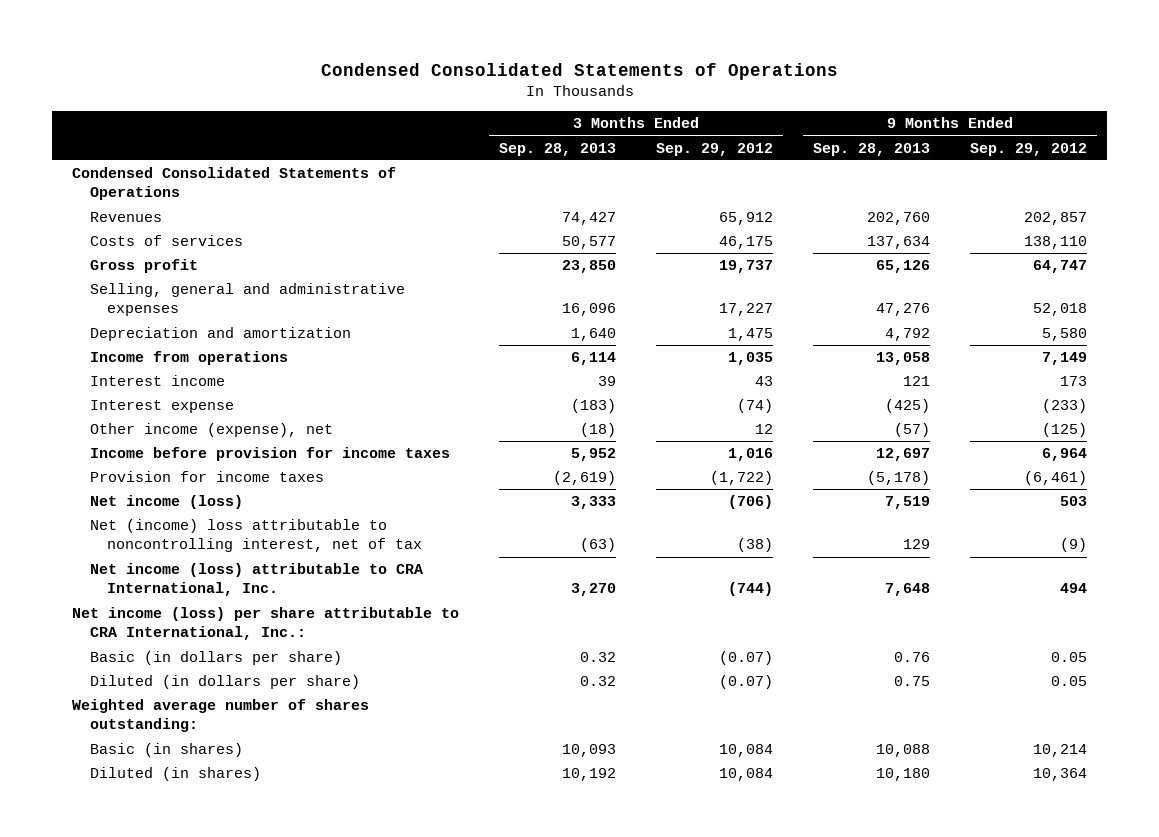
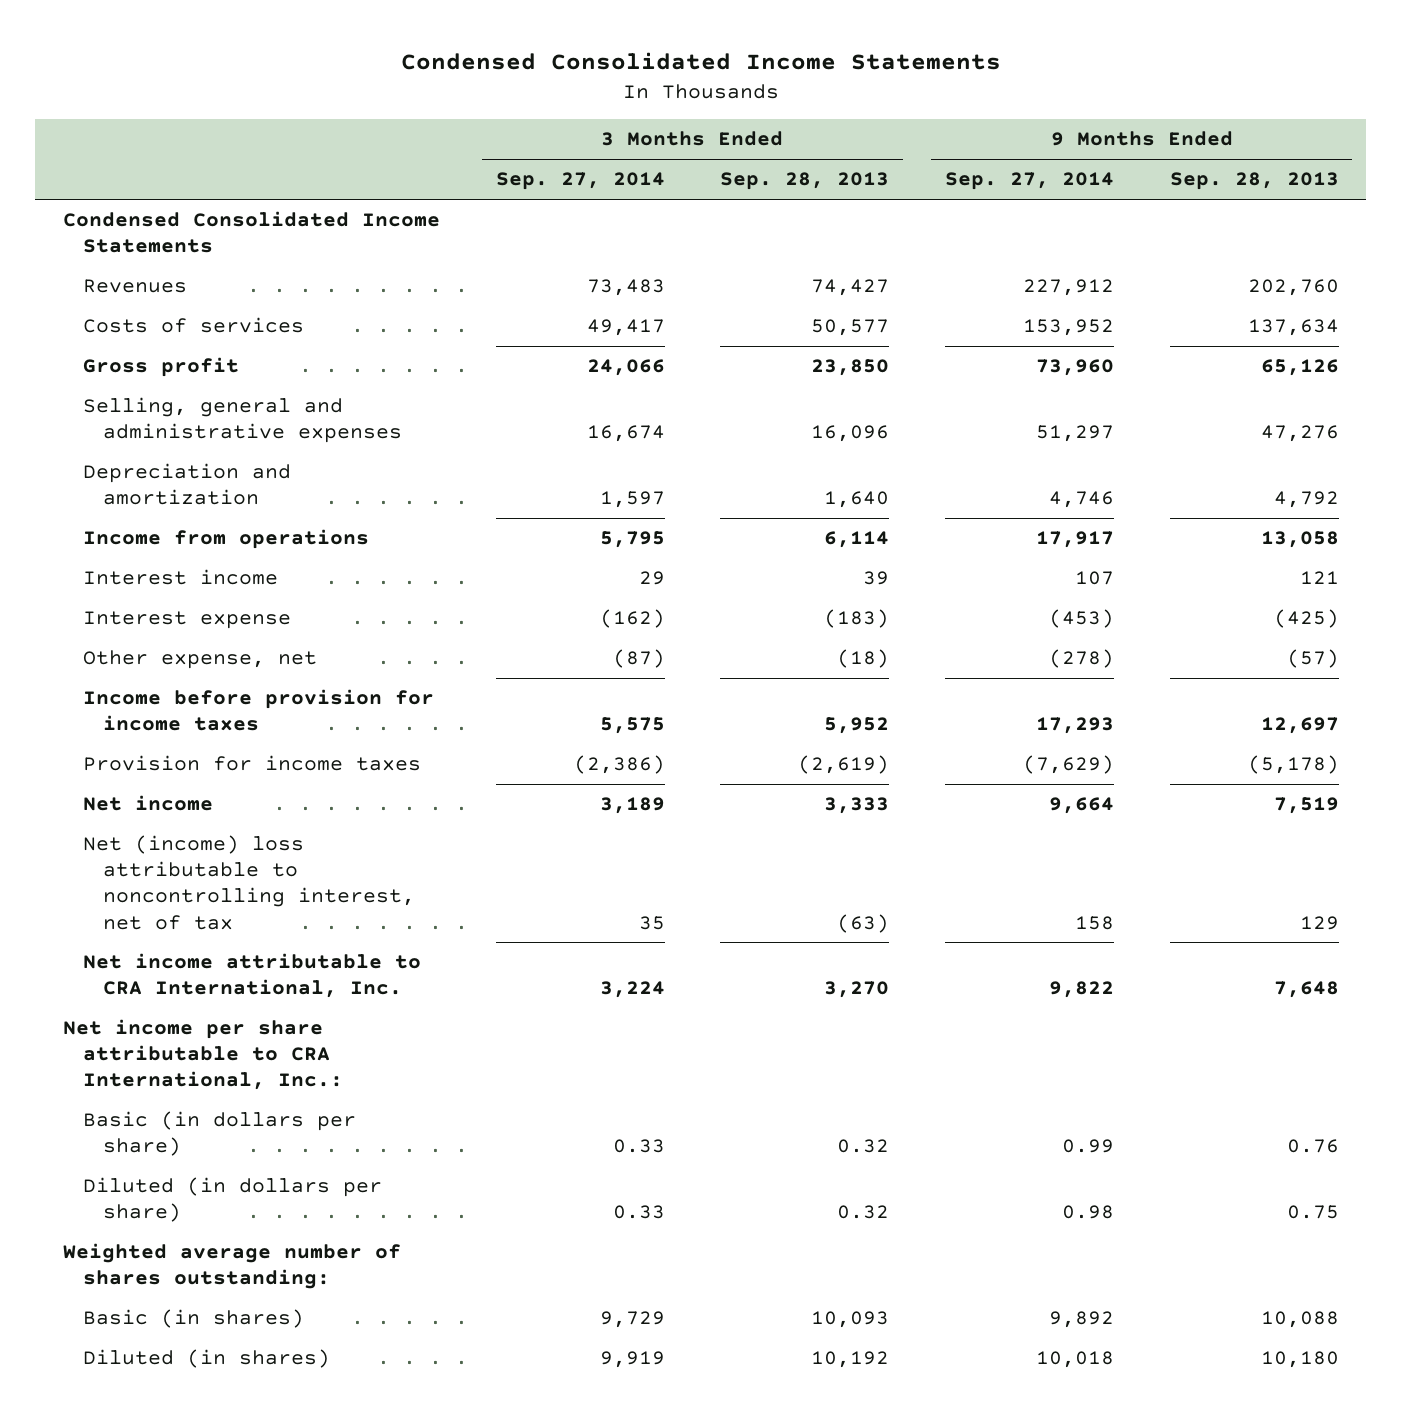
- Condensed Consolidated Statements of Operations
+ Condensed Consolidated Income Statements
- | 3 Months Ended Sep. 28, 2013 | 3 Months Ended Sep. 29, 2012 | 9 Months Ended Sep. 28, 2013 | 9 Months Ended Sep. 29, 2012
+ | 3 Months Ended Sep. 27, 2014 | 3 Months Ended Sep. 28, 2013 | 9 Months Ended Sep. 27, 2014 | 9 Months Ended Sep. 28, 2013
- Condensed Consolidated Statements of Operations
+ Condensed Consolidated Income Statements
- Other income (expense), net | (18) | 12 | (57) | (125)
+ Other expense, net | (87) | (18) | (278) | (57)
- Net income (loss) | 3,333 | (706) | 7,519 | 503
+ Net income | 3,189 | 3,333 | 9,664 | 7,519
- Net income (loss) attributable to CRA International, Inc. | 3,270 | (744) | 7,648 | 494
- Net income (loss) per share attributable to CRA International, Inc.:
+ Net income attributable to CRA International, Inc. | 3,224 | 3,270 | 9,822 | 7,648
+ Net income per share attributable to CRA International, Inc.:

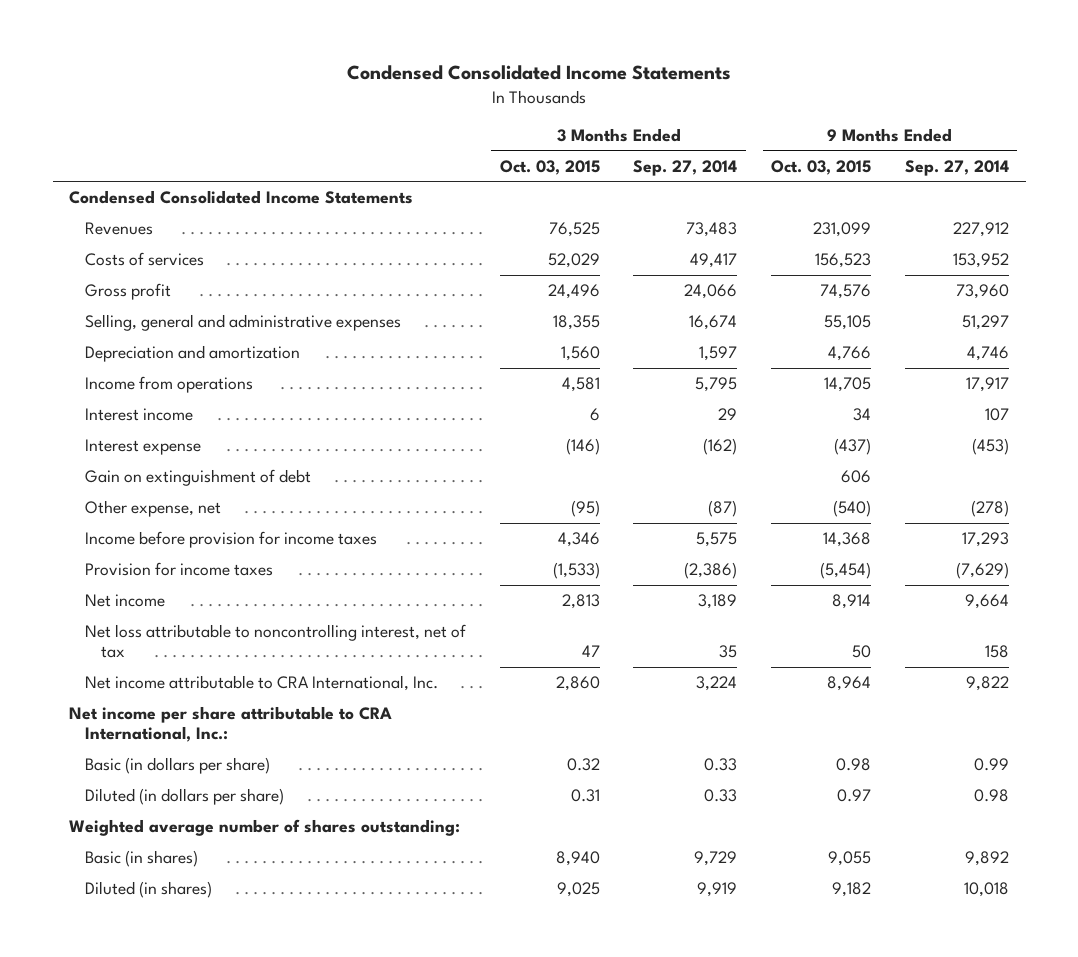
- | 3 Months Ended Sep. 27, 2014 | 3 Months Ended Sep. 28, 2013 | 9 Months Ended Sep. 27, 2014 | 9 Months Ended Sep. 28, 2013
+ | 3 Months Ended Oct. 03, 2015 | 3 Months Ended Sep. 27, 2014 | 9 Months Ended Oct. 03, 2015 | 9 Months Ended Sep. 27, 2014
+ Gain on extinguishment of debt | | | 606 |
- Net (income) loss attributable to noncontrolling interest, net of tax | 35 | (63) | 158 | 129
+ Net loss attributable to noncontrolling interest, net of tax | 47 | 35 | 50 | 158

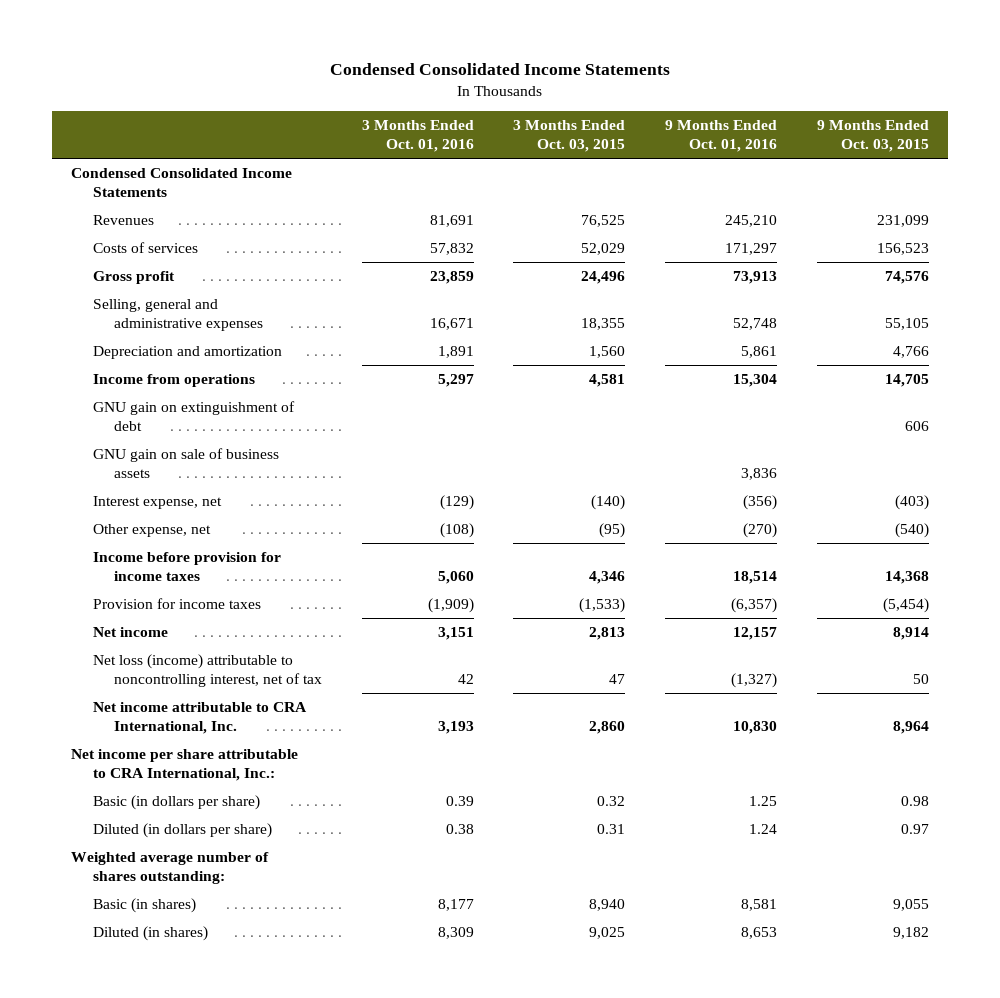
- | 3 Months Ended Oct. 03, 2015 | 3 Months Ended Sep. 27, 2014 | 9 Months Ended Oct. 03, 2015 | 9 Months Ended Sep. 27, 2014
+ | 3 Months Ended Oct. 01, 2016 | 3 Months Ended Oct. 03, 2015 | 9 Months Ended Oct. 01, 2016 | 9 Months Ended Oct. 03, 2015
- Interest income | 6 | 29 | 34 | 107
- Interest expense | (146) | (162) | (437) | (453)
- Gain on extinguishment of debt | | | 606 |
+ GNU gain on extinguishment of debt | | | | 606
+ GNU gain on sale of business assets | | | 3,836 |
+ Interest expense, net | (129) | (140) | (356) | (403)
- Net loss attributable to noncontrolling interest, net of tax | 47 | 35 | 50 | 158
+ Net loss (income) attributable to noncontrolling interest, net of tax | 42 | 47 | (1,327) | 50

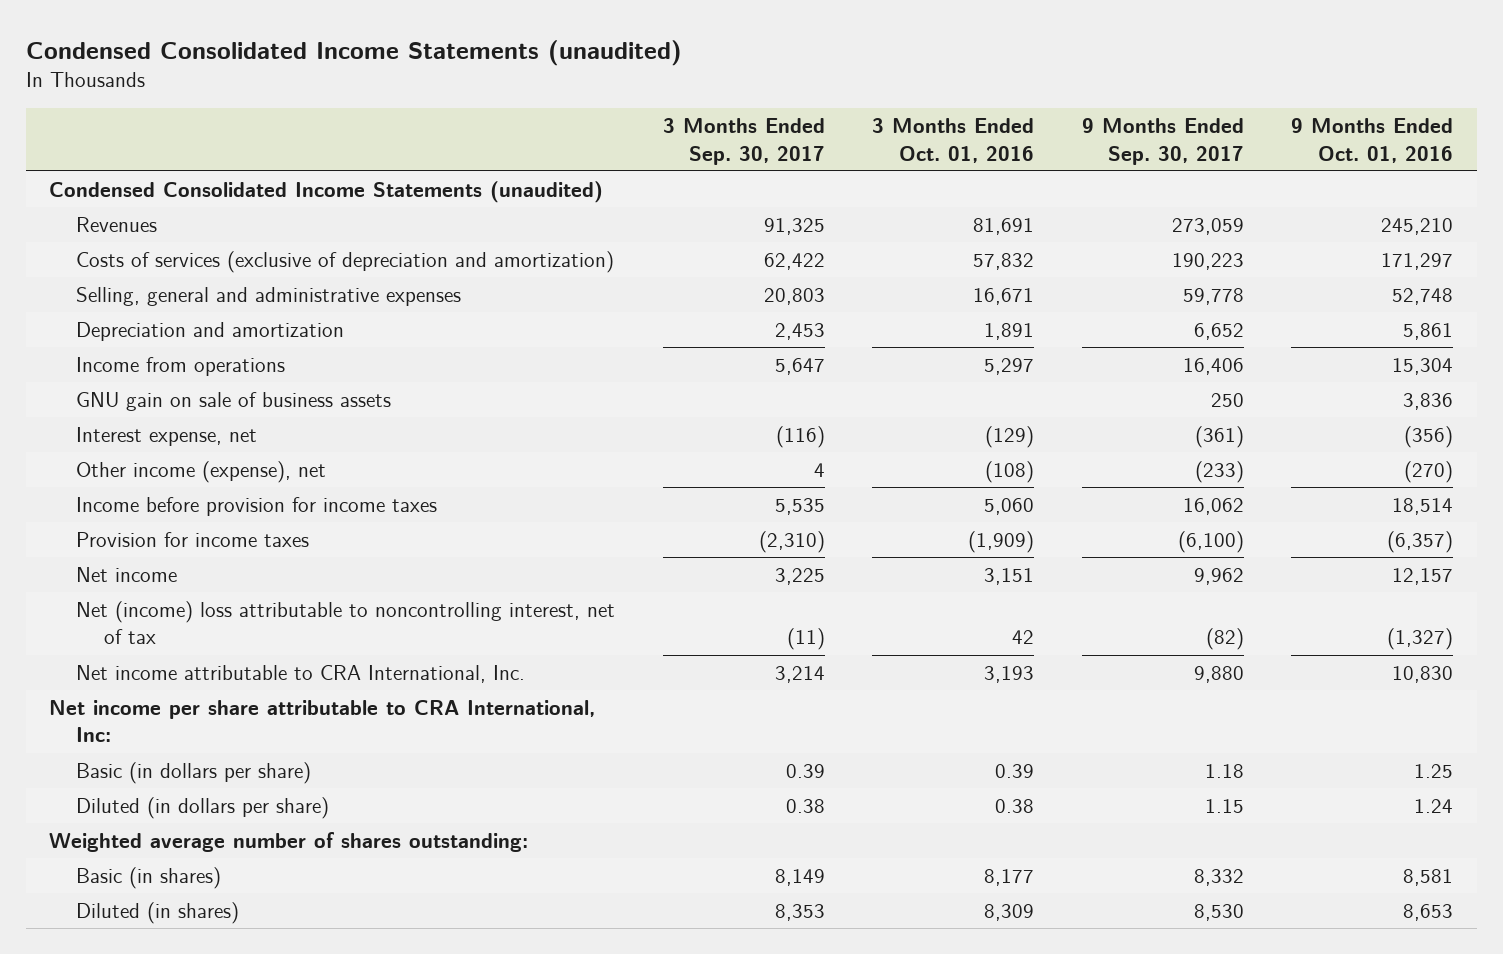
- Condensed Consolidated Income Statements
+ Condensed Consolidated Income Statements (unaudited)
- | 3 Months Ended Oct. 01, 2016 | 3 Months Ended Oct. 03, 2015 | 9 Months Ended Oct. 01, 2016 | 9 Months Ended Oct. 03, 2015
+ | 3 Months Ended Sep. 30, 2017 | 3 Months Ended Oct. 01, 2016 | 9 Months Ended Sep. 30, 2017 | 9 Months Ended Oct. 01, 2016
- Condensed Consolidated Income Statements
+ Condensed Consolidated Income Statements (unaudited)
- Costs of services | 57,832 | 52,029 | 171,297 | 156,523
- Gross profit | 23,859 | 24,496 | 73,913 | 74,576
+ Costs of services (exclusive of depreciation and amortization) | 62,422 | 57,832 | 190,223 | 171,297
- GNU gain on extinguishment of debt | | | | 606
- Other expense, net | (108) | (95) | (270) | (540)
+ Other income (expense), net | 4 | (108) | (233) | (270)
- Net loss (income) attributable to noncontrolling interest, net of tax | 42 | 47 | (1,327) | 50
+ Net (income) loss attributable to noncontrolling interest, net of tax | (11) | 42 | (82) | (1,327)
- Net income per share attributable to CRA International, Inc.:
+ Net income per share attributable to CRA International, Inc:

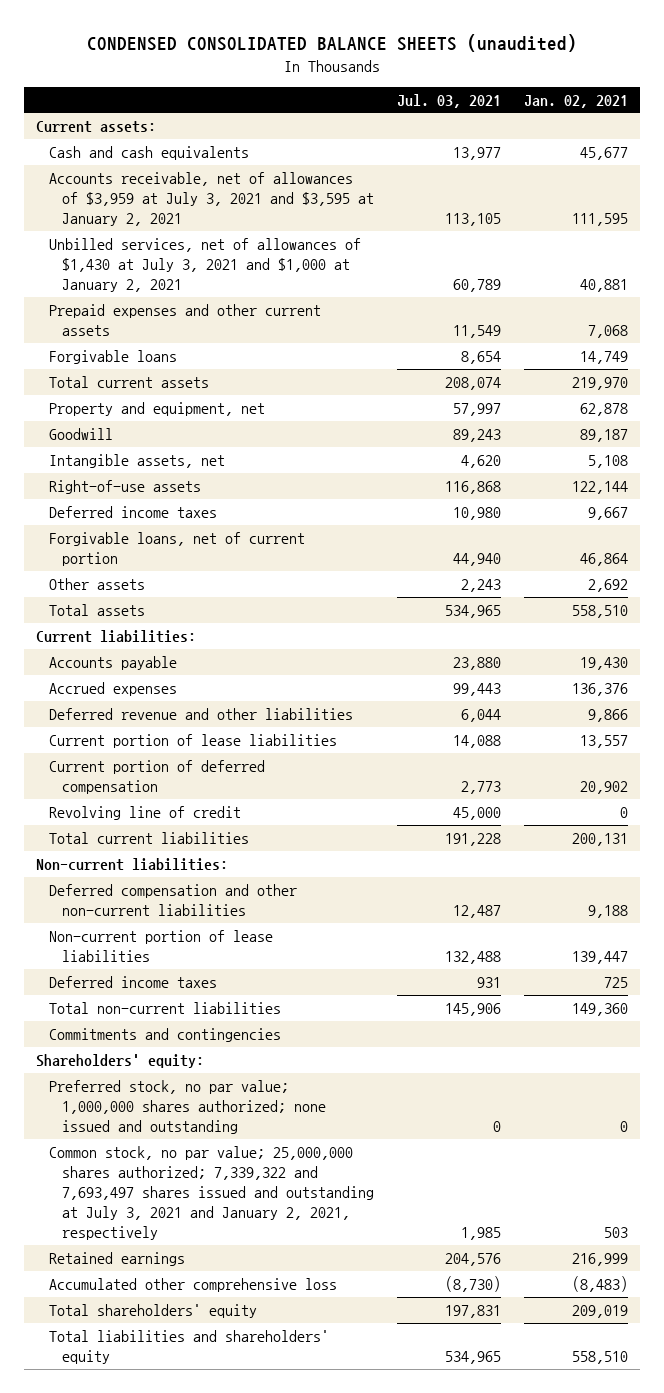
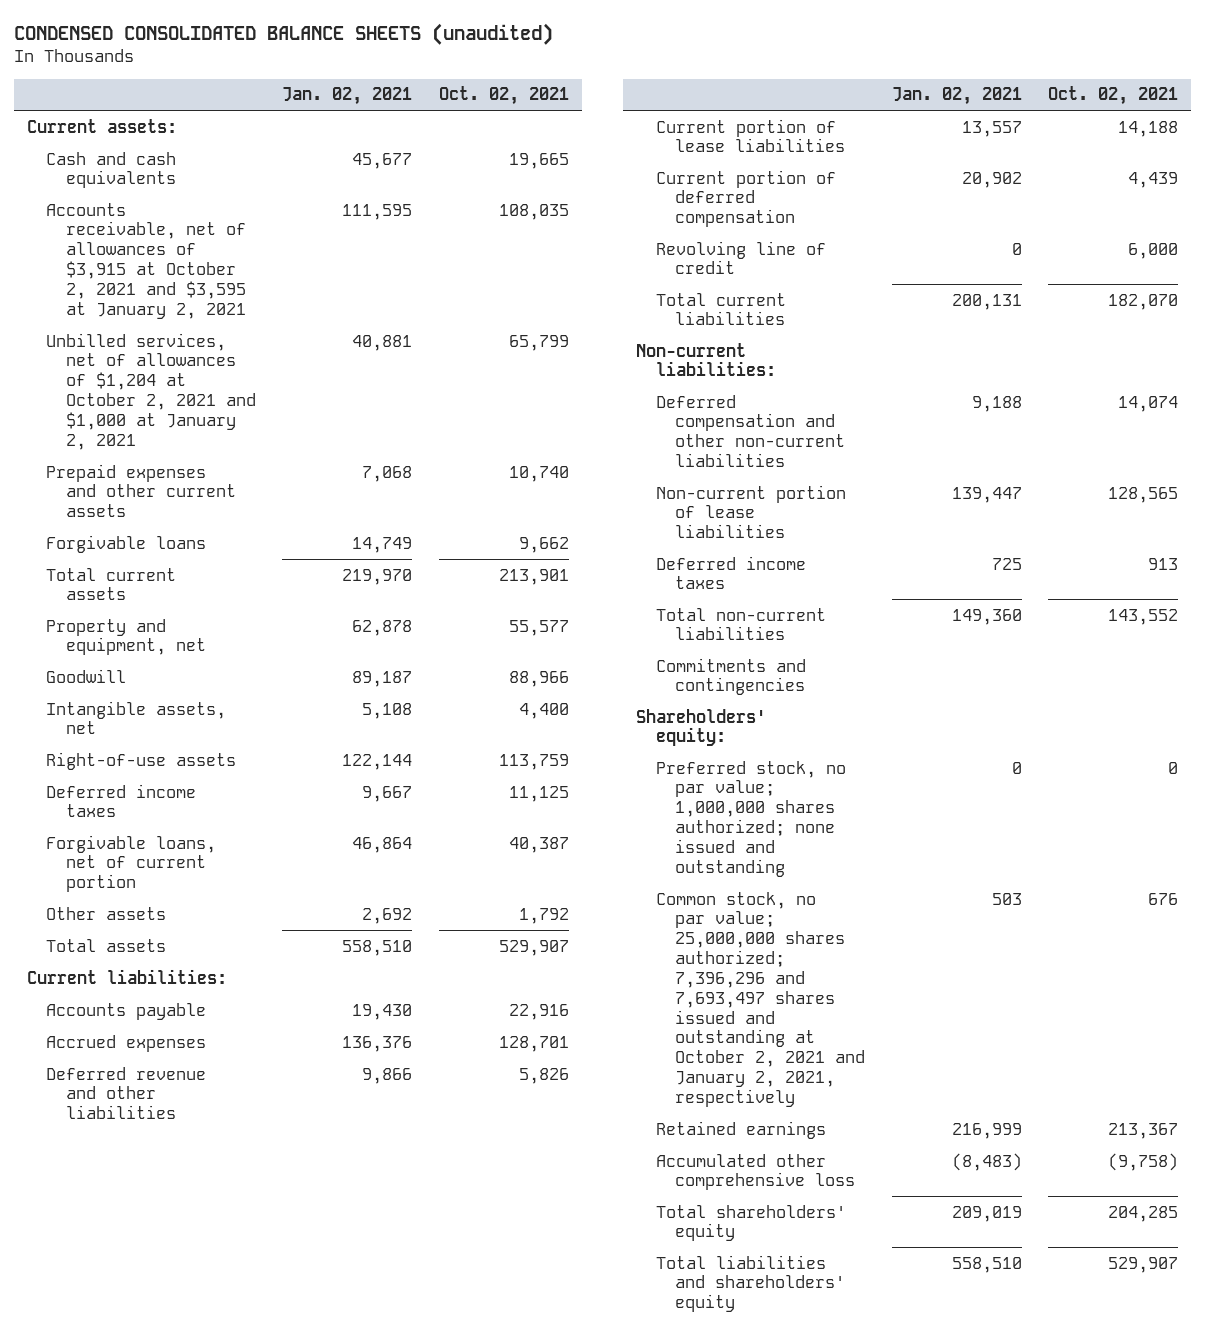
- | Jul. 03, 2021 | Jan. 02, 2021
+ | Jan. 02, 2021 | Oct. 02, 2021
- Accounts receivable, net of allowances of $3,959 at July 3, 2021 and $3,595 at January 2, 2021 | 113,105 | 111,595
- Unbilled services, net of allowances of $1,430 at July 3, 2021 and $1,000 at January 2, 2021 | 60,789 | 40,881
+ Accounts receivable, net of allowances of $3,915 at October 2, 2021 and $3,595 at January 2, 2021 | 111,595 | 108,035
+ Unbilled services, net of allowances of $1,204 at October 2, 2021 and $1,000 at January 2, 2021 | 40,881 | 65,799
- Common stock, no par value; 25,000,000 shares authorized; 7,339,322 and 7,693,497 shares issued and outstanding at July 3, 2021 and January 2, 2021, respectively | 1,985 | 503
+ Common stock, no par value; 25,000,000 shares authorized; 7,396,296 and 7,693,497 shares issued and outstanding at October 2, 2021 and January 2, 2021, respectively | 503 | 676

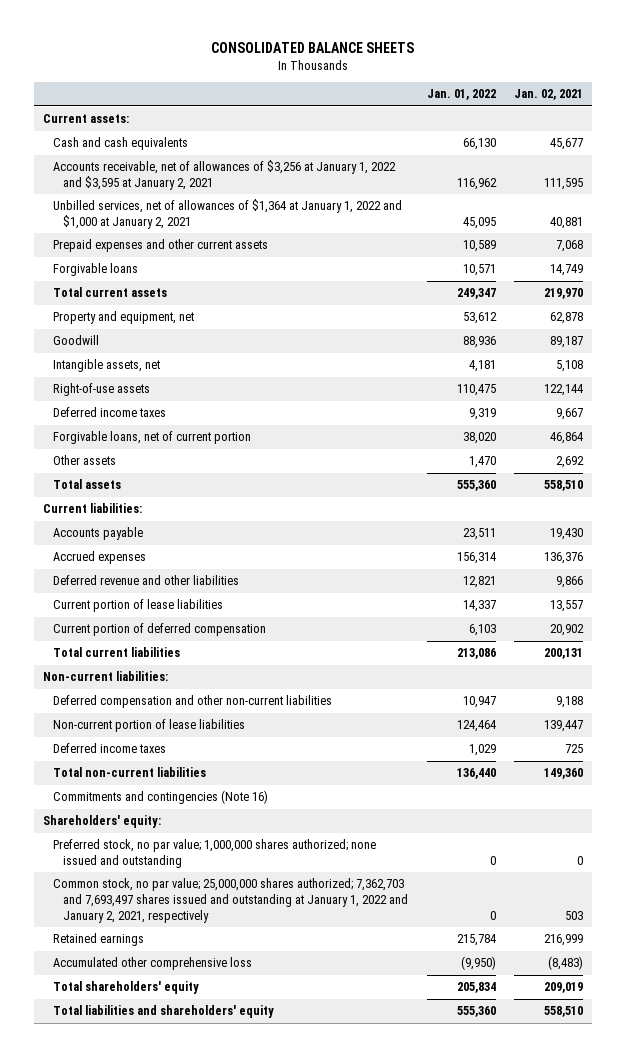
- CONDENSED CONSOLIDATED BALANCE SHEETS (unaudited)
+ CONSOLIDATED BALANCE SHEETS
- | Jan. 02, 2021 | Oct. 02, 2021
+ | Jan. 01, 2022 | Jan. 02, 2021
- Accounts receivable, net of allowances of $3,915 at October 2, 2021 and $3,595 at January 2, 2021 | 111,595 | 108,035
- Unbilled services, net of allowances of $1,204 at October 2, 2021 and $1,000 at January 2, 2021 | 40,881 | 65,799
+ Accounts receivable, net of allowances of $3,256 at January 1, 2022 and $3,595 at January 2, 2021 | 116,962 | 111,595
+ Unbilled services, net of allowances of $1,364 at January 1, 2022 and $1,000 at January 2, 2021 | 45,095 | 40,881
- Revolving line of credit | 0 | 6,000
- Commitments and contingencies
+ Commitments and contingencies (Note 16)
- Common stock, no par value; 25,000,000 shares authorized; 7,396,296 and 7,693,497 shares issued and outstanding at October 2, 2021 and January 2, 2021, respectively | 503 | 676
+ Common stock, no par value; 25,000,000 shares authorized; 7,362,703 and 7,693,497 shares issued and outstanding at January 1, 2022 and January 2, 2021, respectively | 0 | 503

